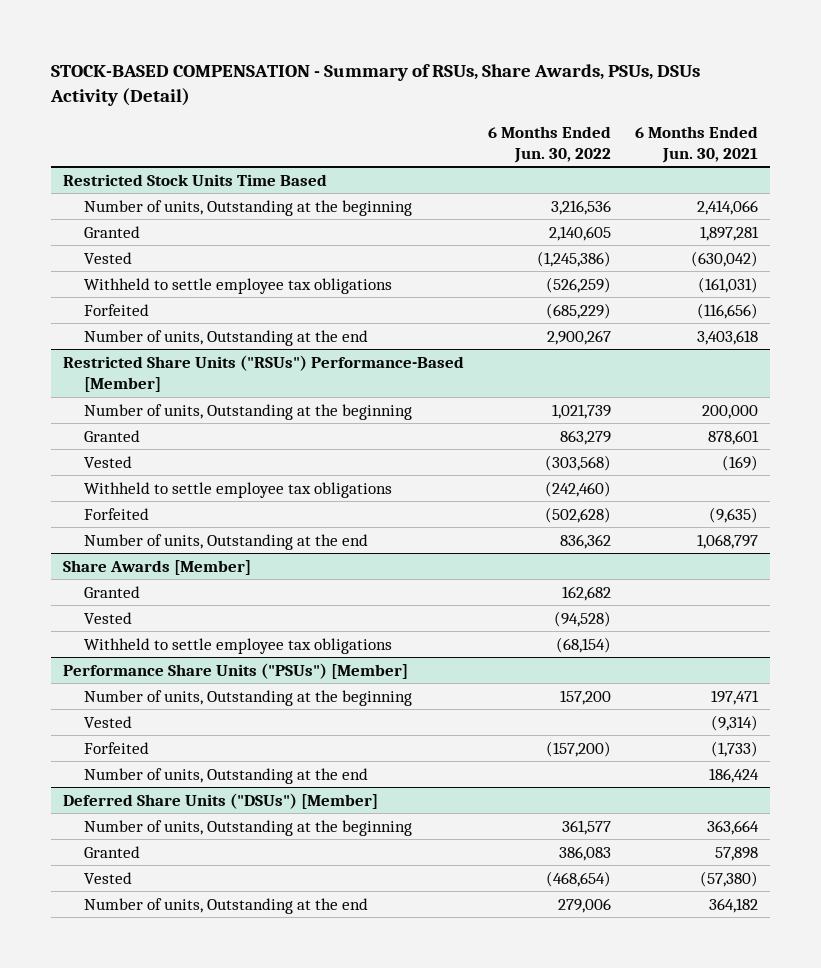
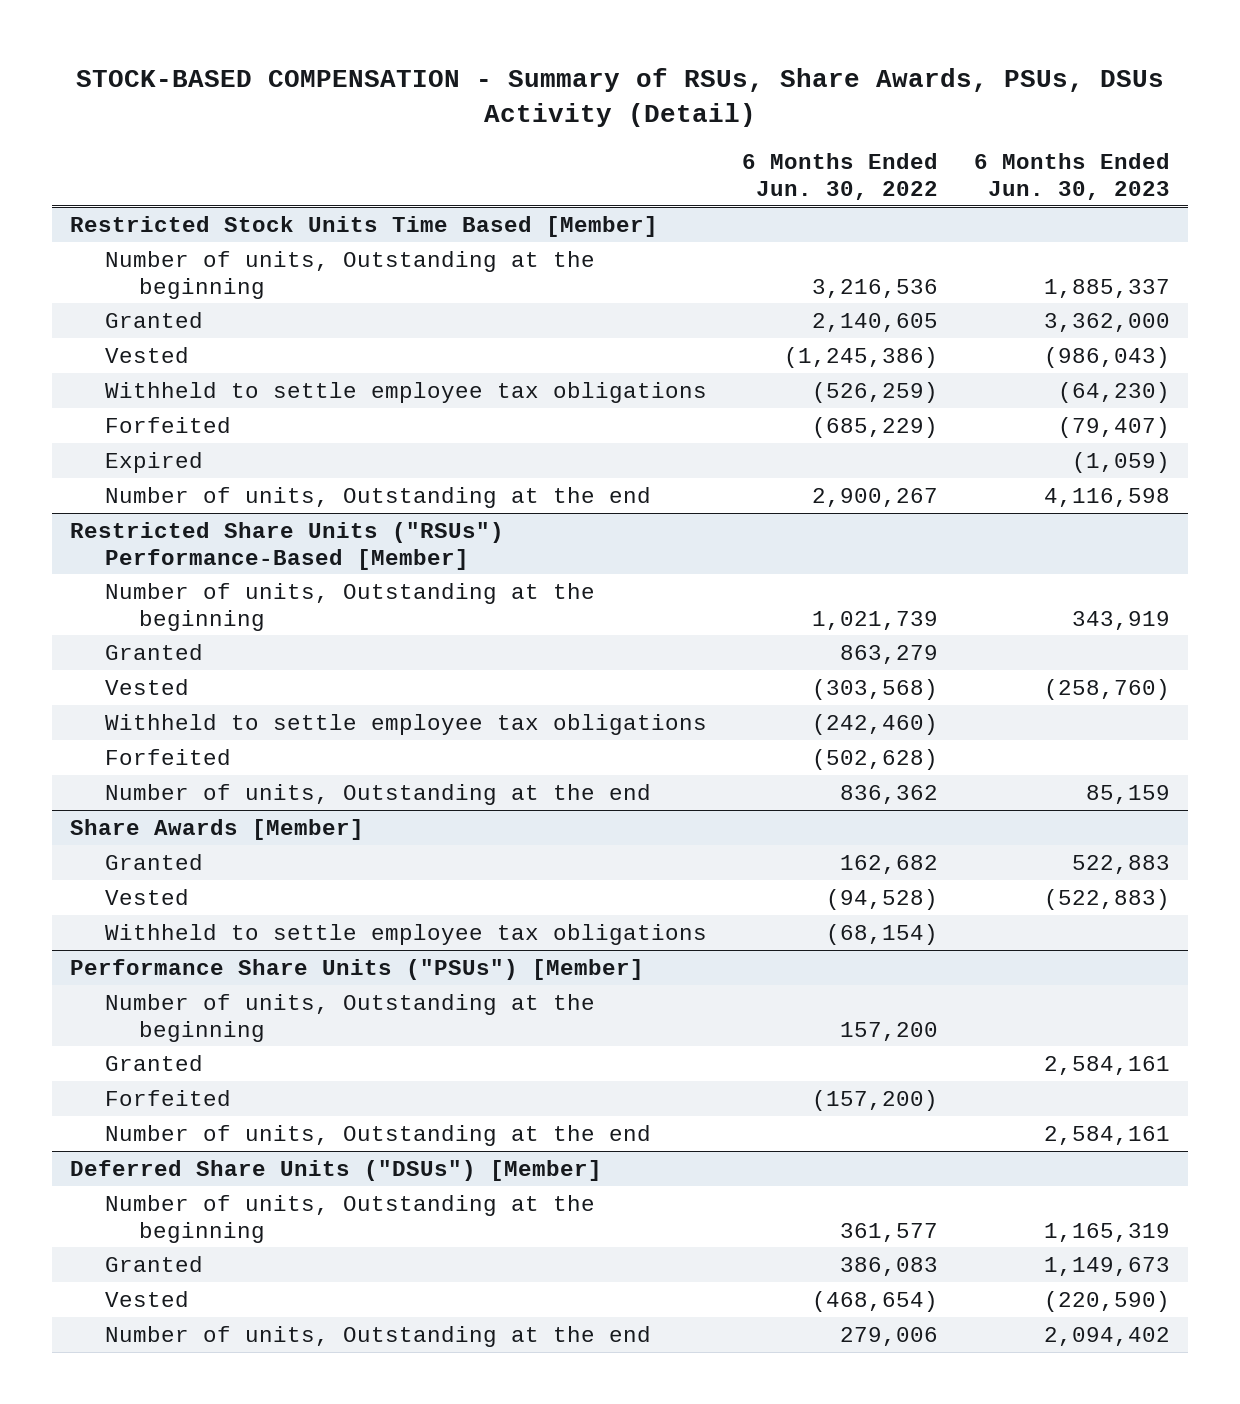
- | 6 Months Ended Jun. 30, 2022 | 6 Months Ended Jun. 30, 2021
+ | 6 Months Ended Jun. 30, 2022 | 6 Months Ended Jun. 30, 2023
- Restricted Stock Units Time Based
+ Restricted Stock Units Time Based [Member]
+ Expired | | (1,059)
@ Performance Share Units ("PSUs") [Member]
- Vested | | (9,314)
+ Granted | | 2,584,161

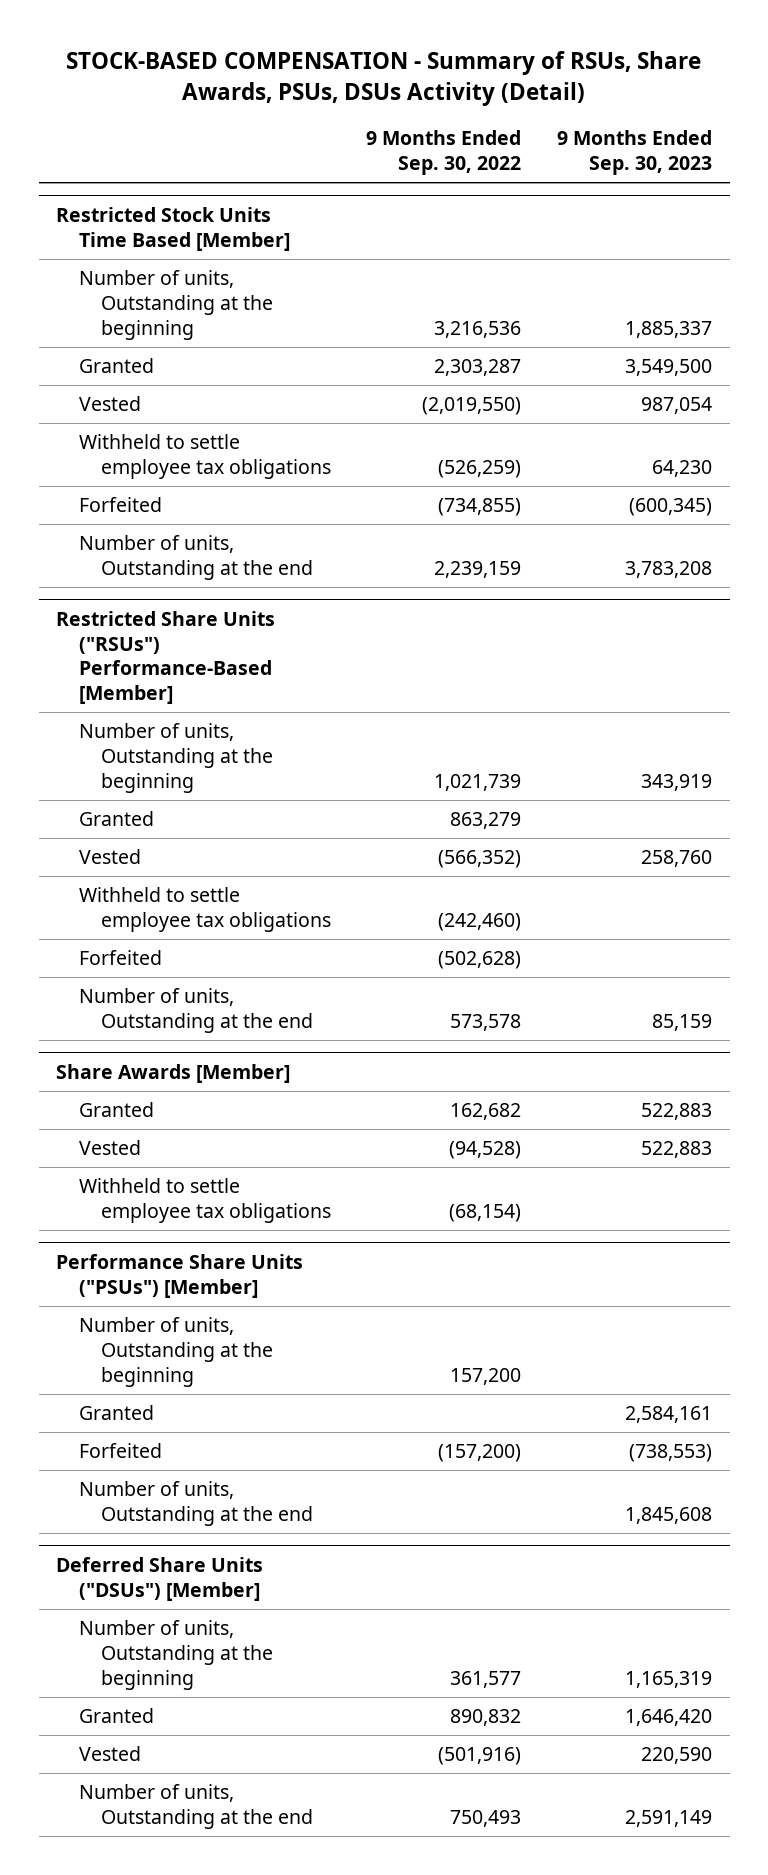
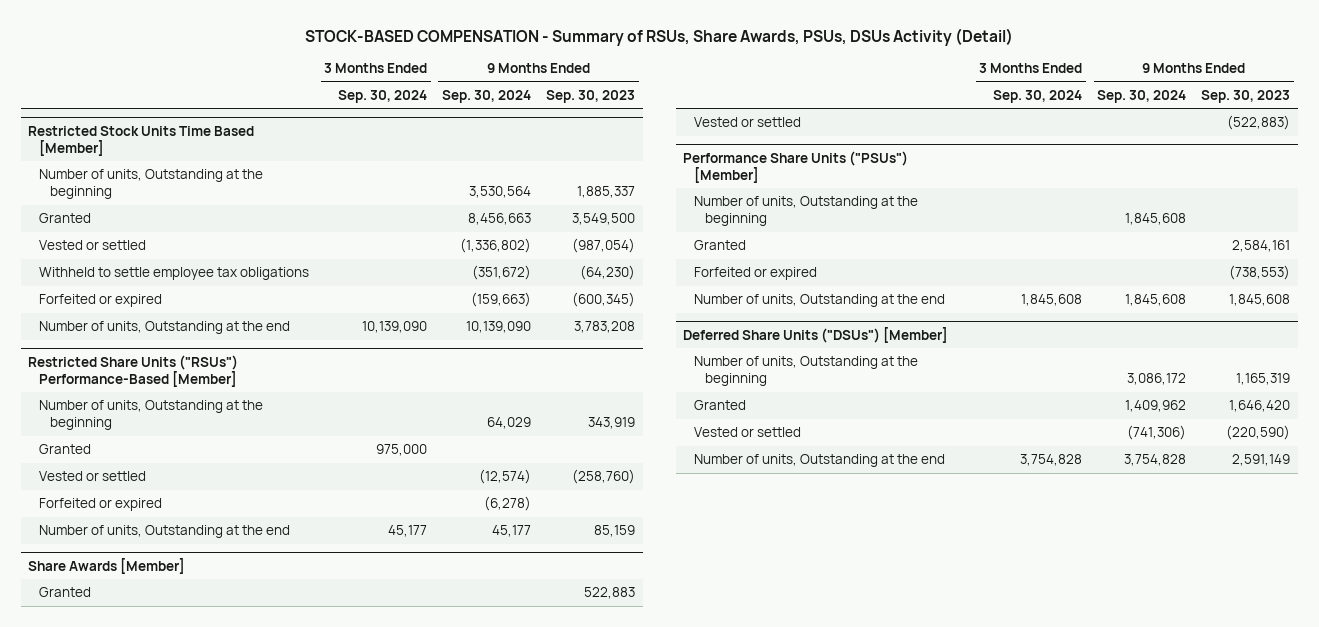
- | 9 Months Ended Sep. 30, 2022 | 9 Months Ended Sep. 30, 2023
+ | 3 Months Ended Sep. 30, 2024 | 9 Months Ended Sep. 30, 2024 | 9 Months Ended Sep. 30, 2023
@ Restricted Stock Units Time Based [Member]
- Vested | (2,019,550) | 987,054
- Withheld to settle employee tax obligations | (526,259) | 64,230
- Forfeited | (734,855) | (600,345)
+ Vested or settled | | (1,336,802) | (987,054)
+ Withheld to settle employee tax obligations | | (351,672) | (64,230)
+ Forfeited or expired | | (159,663) | (600,345)
@ Restricted Share Units ("RSUs") Performance-Based [Member]
- Vested | (566,352) | 258,760
- Withheld to settle employee tax obligations | (242,460) |
- Forfeited | (502,628) |
+ Vested or settled | | (12,574) | (258,760)
+ Forfeited or expired | | (6,278) |
@ Share Awards [Member]
- Vested | (94,528) | 522,883
- Withheld to settle employee tax obligations | (68,154) |
+ Vested or settled | | | (522,883)
@ Performance Share Units ("PSUs") [Member]
- Forfeited | (157,200) | (738,553)
+ Forfeited or expired | | | (738,553)
@ Deferred Share Units ("DSUs") [Member]
- Vested | (501,916) | 220,590
+ Vested or settled | | (741,306) | (220,590)

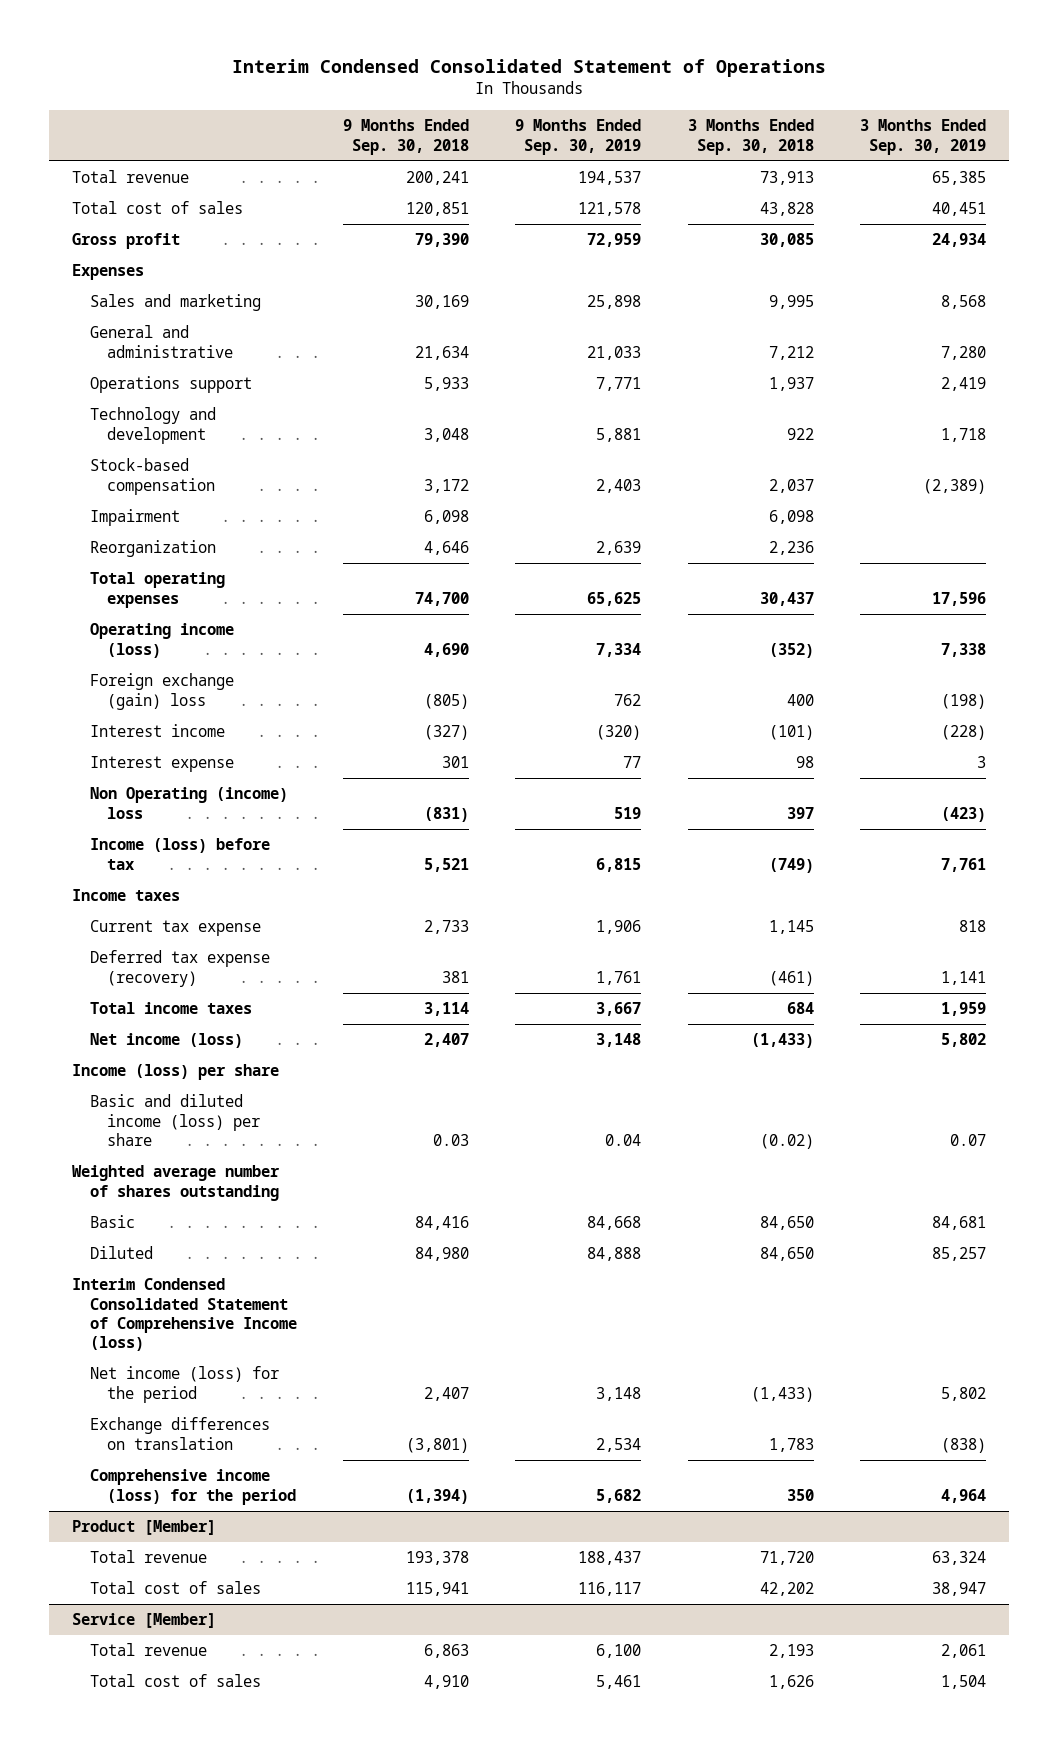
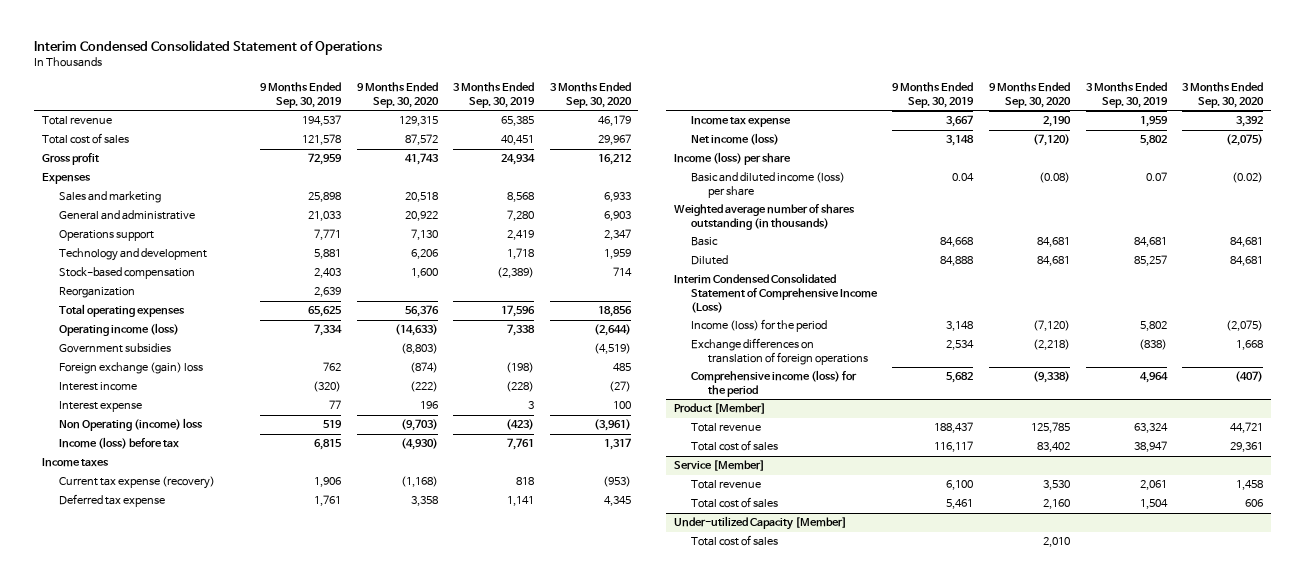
- | 9 Months Ended Sep. 30, 2018 | 9 Months Ended Sep. 30, 2019 | 3 Months Ended Sep. 30, 2018 | 3 Months Ended Sep. 30, 2019
+ | 9 Months Ended Sep. 30, 2019 | 9 Months Ended Sep. 30, 2020 | 3 Months Ended Sep. 30, 2019 | 3 Months Ended Sep. 30, 2020
- Impairment | 6,098 | | 6,098 |
+ Government subsidies | | (8,803) | | (4,519)
- Current tax expense | 2,733 | 1,906 | 1,145 | 818
- Deferred tax expense (recovery) | 381 | 1,761 | (461) | 1,141
- Total income taxes | 3,114 | 3,667 | 684 | 1,959
+ Current tax expense (recovery) | 1,906 | (1,168) | 818 | (953)
+ Deferred tax expense | 1,761 | 3,358 | 1,141 | 4,345
+ Income tax expense | 3,667 | 2,190 | 1,959 | 3,392
- Weighted average number of shares outstanding
+ Weighted average number of shares outstanding (in thousands)
- Interim Condensed Consolidated Statement of Comprehensive Income (loss)
- Net income (loss) for the period | 2,407 | 3,148 | (1,433) | 5,802
- Exchange differences on translation | (3,801) | 2,534 | 1,783 | (838)
+ Interim Condensed Consolidated Statement of Comprehensive Income (Loss)
+ Income (loss) for the period | 3,148 | (7,120) | 5,802 | (2,075)
+ Exchange differences on translation of foreign operations | 2,534 | (2,218) | (838) | 1,668
+ Under-utilized Capacity [Member]
+ Total cost of sales | | 2,010 | |

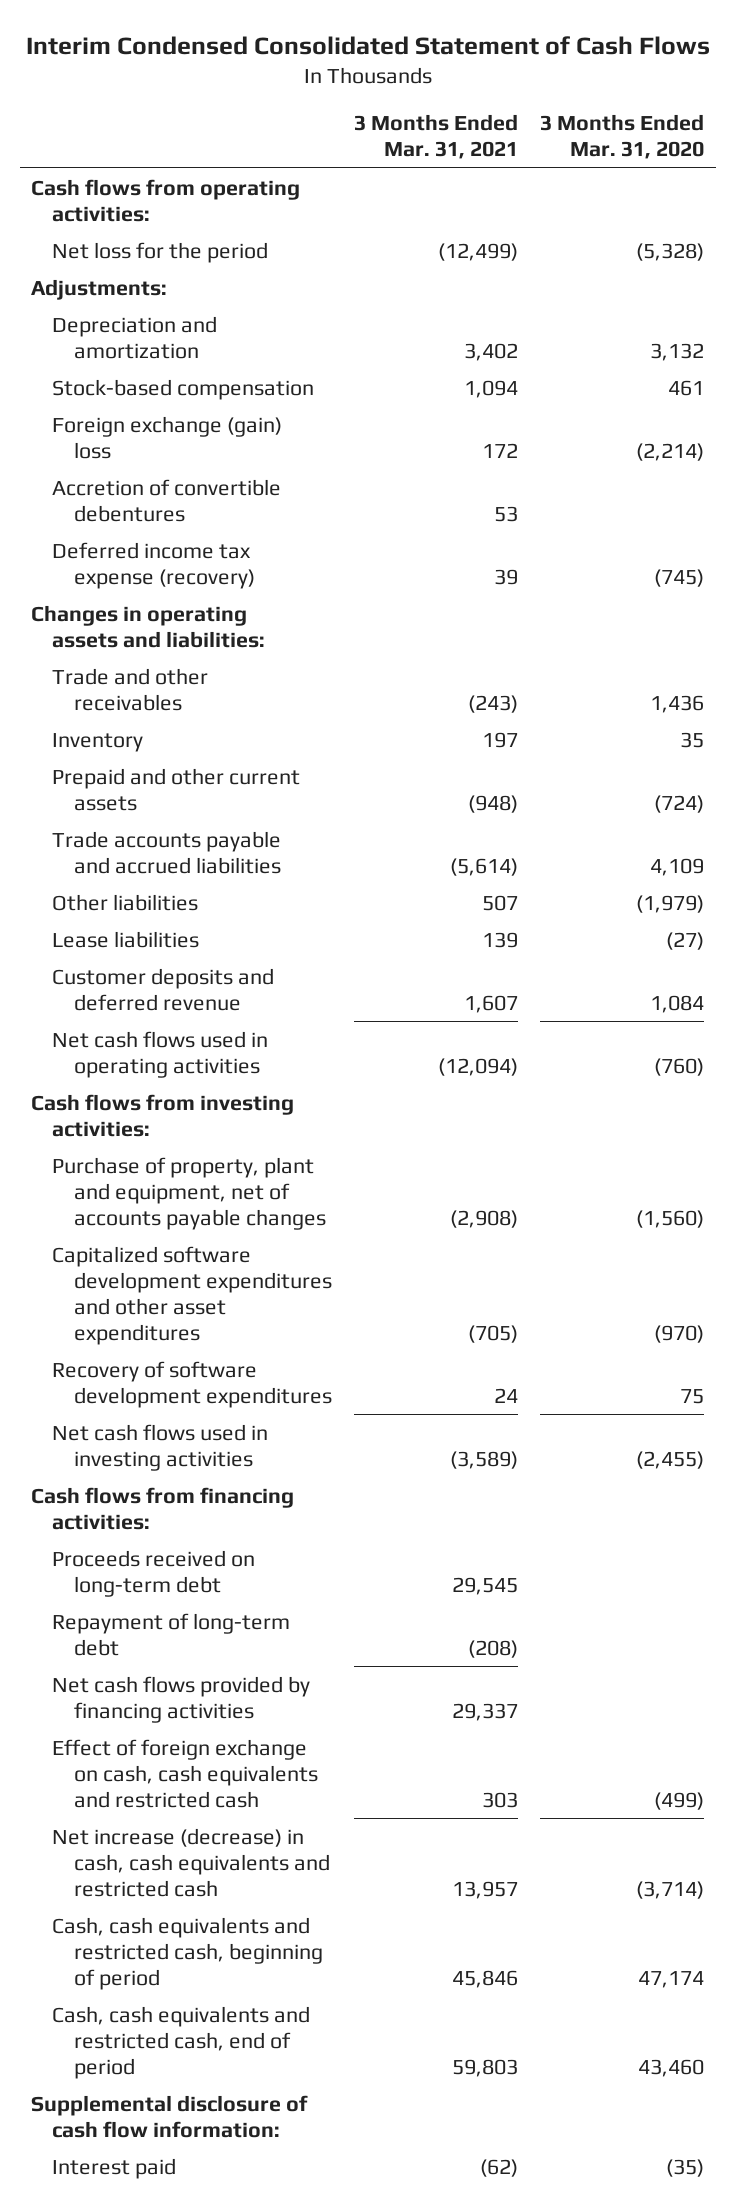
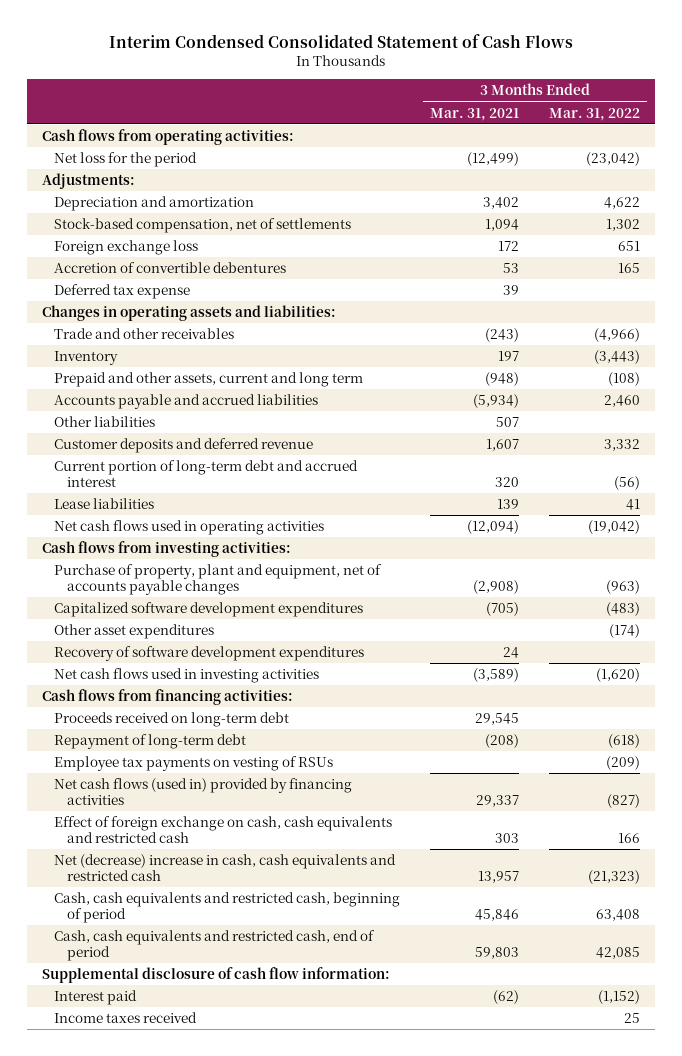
- | 3 Months Ended Mar. 31, 2021 | 3 Months Ended Mar. 31, 2020
+ | 3 Months Ended Mar. 31, 2021 | 3 Months Ended Mar. 31, 2022
- Stock-based compensation | 1,094 | 461
- Foreign exchange (gain) loss | 172 | (2,214)
+ Stock-based compensation, net of settlements | 1,094 | 1,302
+ Foreign exchange loss | 172 | 651
- Deferred income tax expense (recovery) | 39 | (745)
+ Deferred tax expense | 39 |
- Prepaid and other current assets | (948) | (724)
- Trade accounts payable and accrued liabilities | (5,614) | 4,109
+ Prepaid and other assets, current and long term | (948) | (108)
+ Accounts payable and accrued liabilities | (5,934) | 2,460
+ Current portion of long-term debt and accrued interest | 320 | (56)
moved down: Lease liabilities | 139 | 41
- Capitalized software development expenditures and other asset expenditures | (705) | (970)
+ Capitalized software development expenditures | (705) | (483)
+ Other asset expenditures | | (174)
- Net cash flows provided by financing activities | 29,337 |
+ Employee tax payments on vesting of RSUs | | (209)
+ Net cash flows (used in) provided by financing activities | 29,337 | (827)
- Net increase (decrease) in cash, cash equivalents and restricted cash | 13,957 | (3,714)
+ Net (decrease) increase in cash, cash equivalents and restricted cash | 13,957 | (21,323)
+ Income taxes received | | 25

